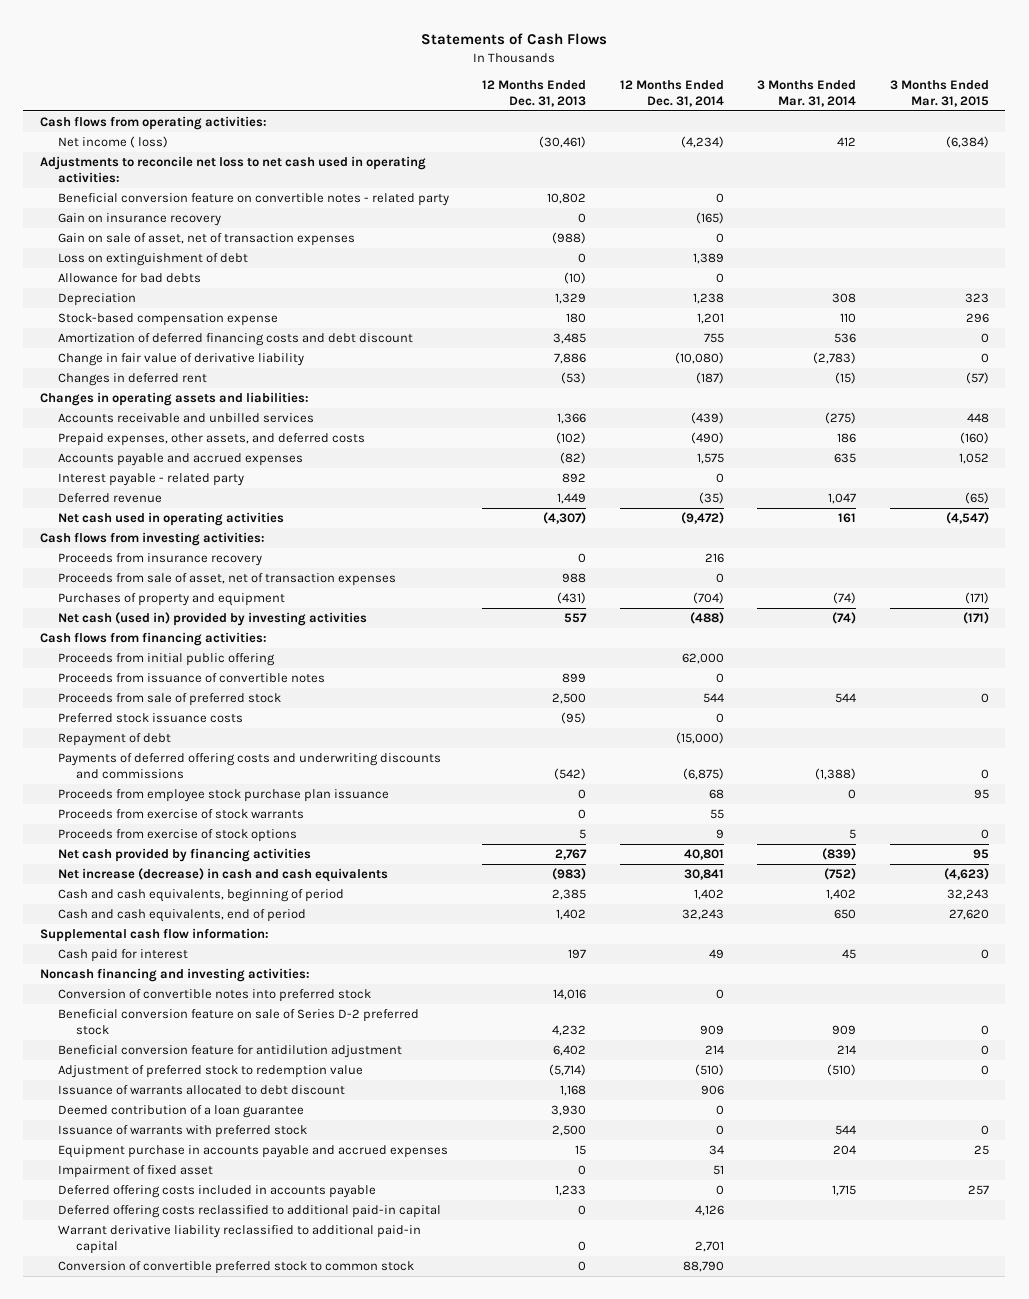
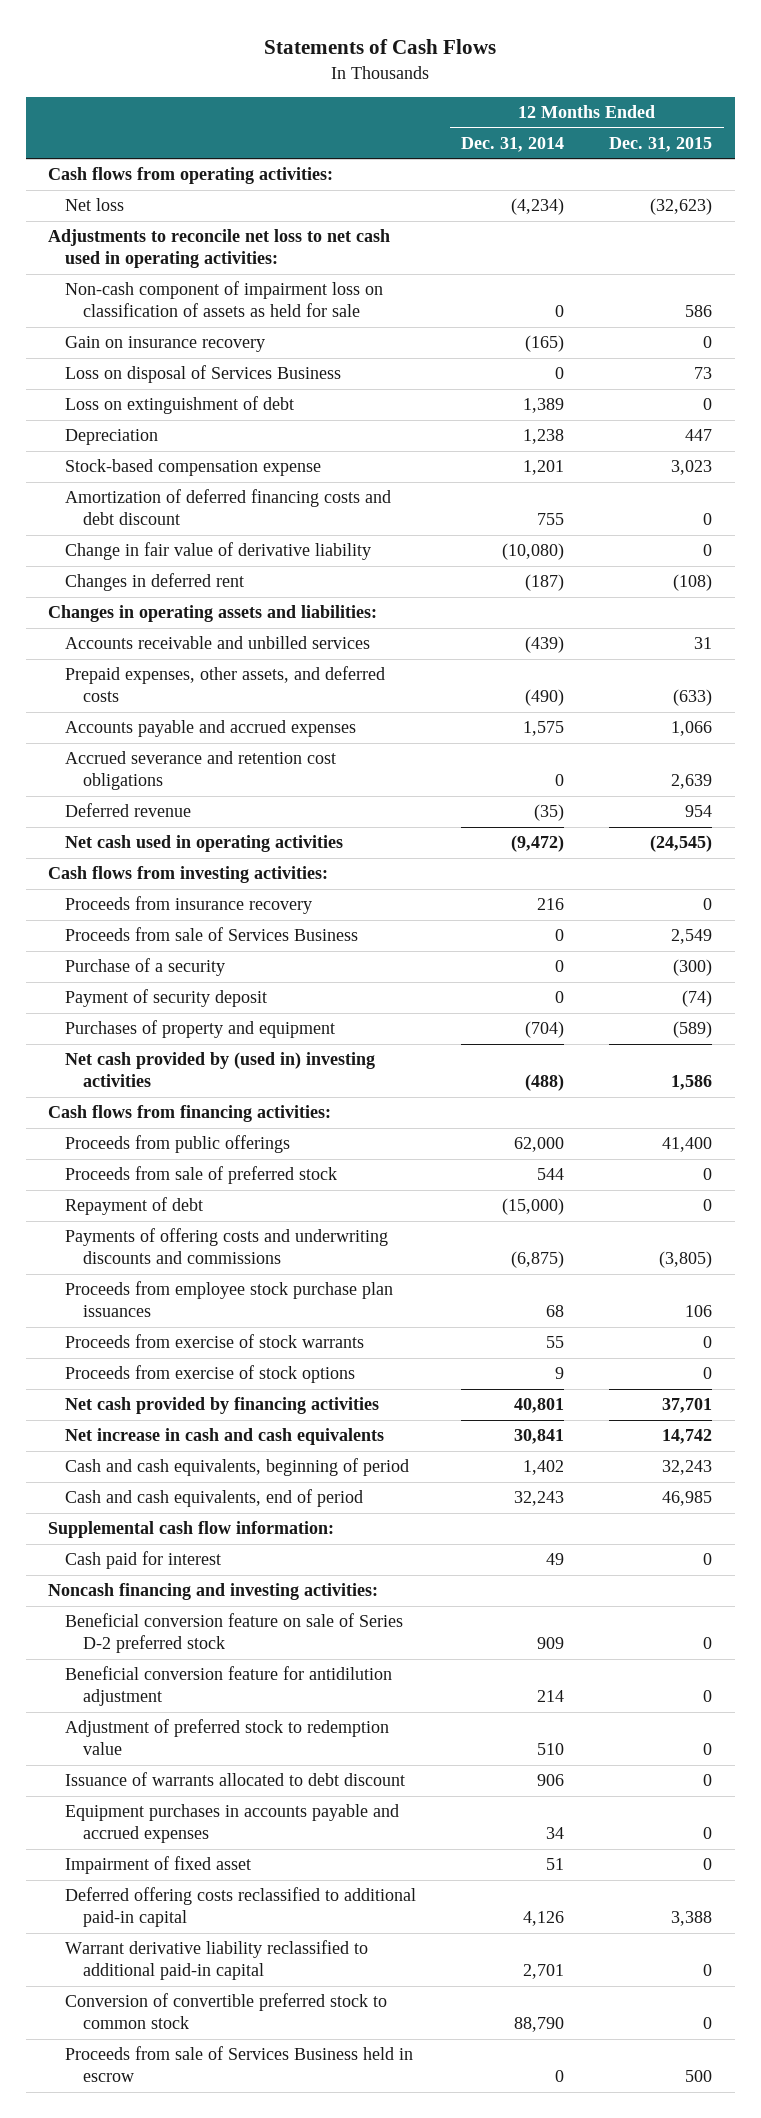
- | 12 Months Ended Dec. 31, 2013 | 12 Months Ended Dec. 31, 2014 | 3 Months Ended Mar. 31, 2014 | 3 Months Ended Mar. 31, 2015
+ | 12 Months Ended Dec. 31, 2014 | 12 Months Ended Dec. 31, 2015
- Net income ( loss) | (30,461) | (4,234) | 412 | (6,384)
+ Net loss | (4,234) | (32,623)
- Beneficial conversion feature on convertible notes - related party | 10,802 | 0 | |
+ Non-cash component of impairment loss on classification of assets as held for sale | 0 | 586
- Gain on sale of asset, net of transaction expenses | (988) | 0 | |
+ Loss on disposal of Services Business | 0 | 73
- Allowance for bad debts | (10) | 0 | |
- Interest payable - related party | 892 | 0 | |
+ Accrued severance and retention cost obligations | 0 | 2,639
- Proceeds from sale of asset, net of transaction expenses | 988 | 0 | |
+ Proceeds from sale of Services Business | 0 | 2,549
+ Purchase of a security | 0 | (300)
+ Payment of security deposit | 0 | (74)
- Net cash (used in) provided by investing activities | 557 | (488) | (74) | (171)
+ Net cash provided by (used in) investing activities | (488) | 1,586
- Proceeds from initial public offering | | 62,000 | |
- Proceeds from issuance of convertible notes | 899 | 0 | |
+ Proceeds from public offerings | 62,000 | 41,400
- Preferred stock issuance costs | (95) | 0 | |
- Payments of deferred offering costs and underwriting discounts and commissions | (542) | (6,875) | (1,388) | 0
- Proceeds from employee stock purchase plan issuance | 0 | 68 | 0 | 95
+ Payments of offering costs and underwriting discounts and commissions | (6,875) | (3,805)
+ Proceeds from employee stock purchase plan issuances | 68 | 106
- Net increase (decrease) in cash and cash equivalents | (983) | 30,841 | (752) | (4,623)
+ Net increase in cash and cash equivalents | 30,841 | 14,742
- Conversion of convertible notes into preferred stock | 14,016 | 0 | |
- Adjustment of preferred stock to redemption value | (5,714) | (510) | (510) | 0
+ Adjustment of preferred stock to redemption value | 510 | 0
- Deemed contribution of a loan guarantee | 3,930 | 0 | |
- Issuance of warrants with preferred stock | 2,500 | 0 | 544 | 0
- Equipment purchase in accounts payable and accrued expenses | 15 | 34 | 204 | 25
+ Equipment purchases in accounts payable and accrued expenses | 34 | 0
- Deferred offering costs included in accounts payable | 1,233 | 0 | 1,715 | 257
+ Proceeds from sale of Services Business held in escrow | 0 | 500

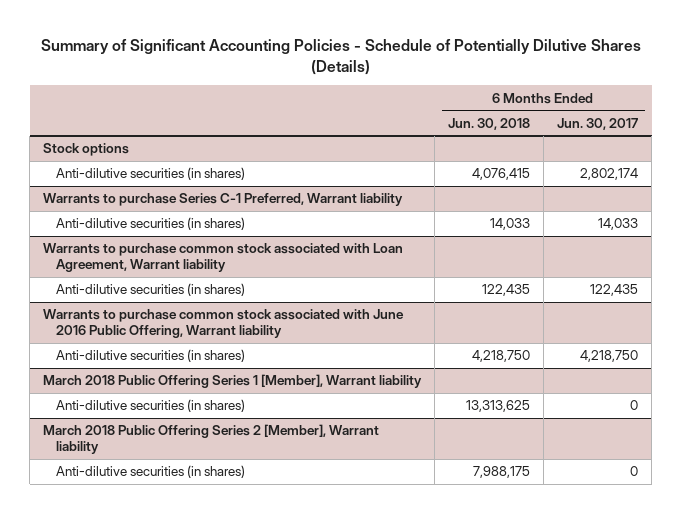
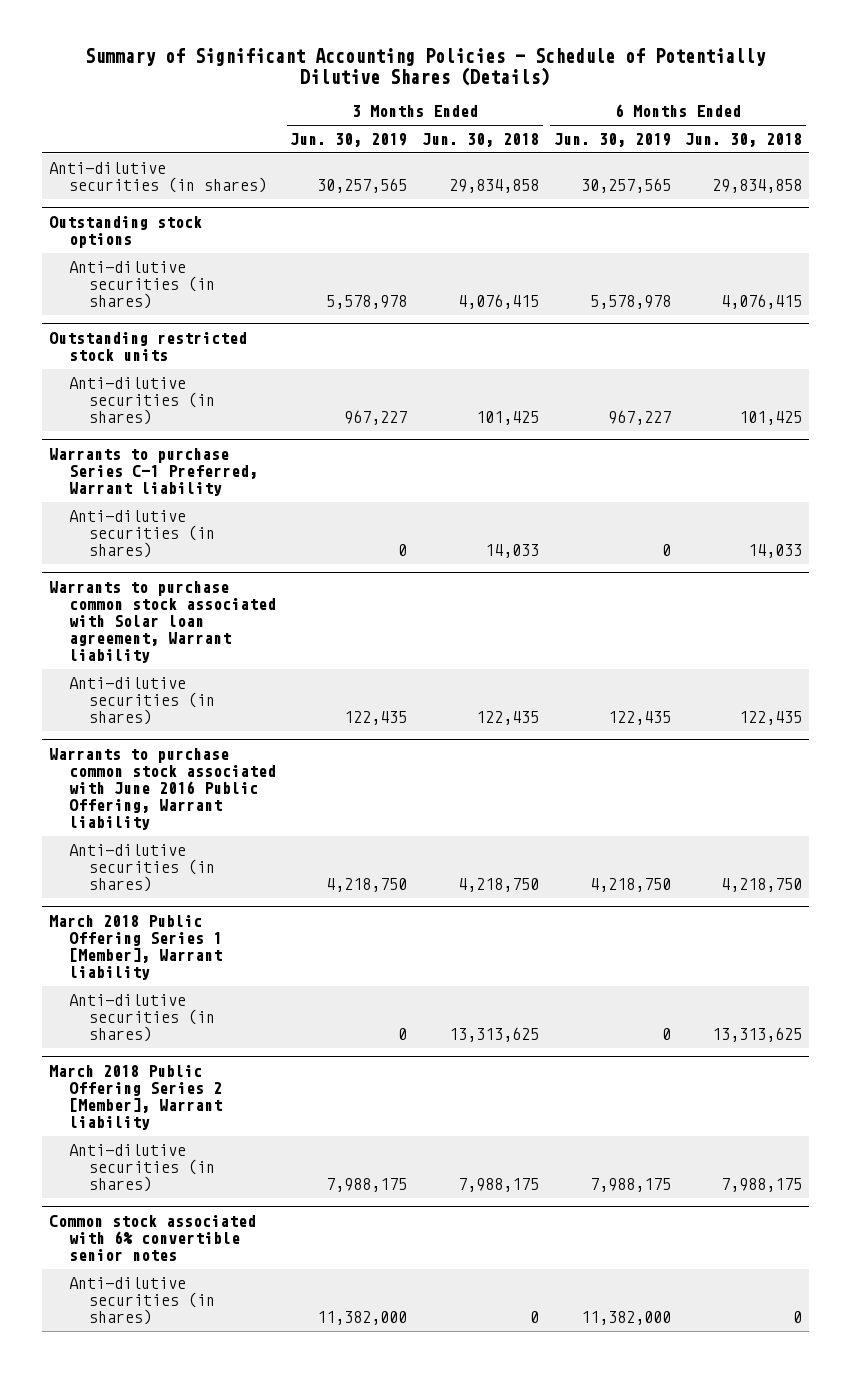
- | 6 Months Ended Jun. 30, 2018 | 6 Months Ended Jun. 30, 2017
+ | 3 Months Ended Jun. 30, 2019 | 3 Months Ended Jun. 30, 2018 | 6 Months Ended Jun. 30, 2019 | 6 Months Ended Jun. 30, 2018
- Stock options
+ Anti-dilutive securities (in shares) | 30,257,565 | 29,834,858 | 30,257,565 | 29,834,858
+ Outstanding stock options
+ Outstanding restricted stock units
+ Anti-dilutive securities (in shares) | 967,227 | 101,425 | 967,227 | 101,425
- Warrants to purchase common stock associated with Loan Agreement, Warrant liability
+ Warrants to purchase common stock associated with Solar loan agreement, Warrant liability
+ Common stock associated with 6% convertible senior notes
+ Anti-dilutive securities (in shares) | 11,382,000 | 0 | 11,382,000 | 0

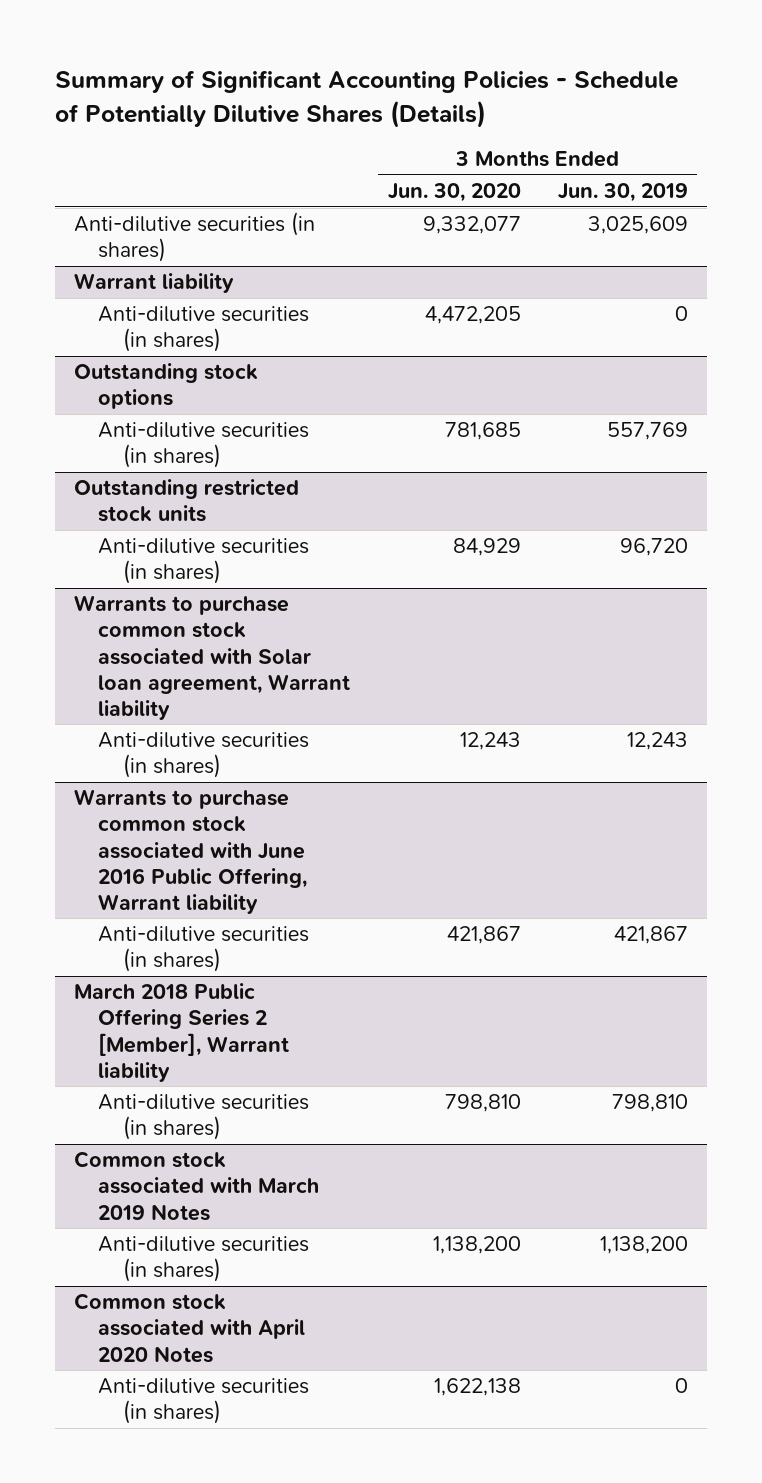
- | 3 Months Ended Jun. 30, 2019 | 3 Months Ended Jun. 30, 2018 | 6 Months Ended Jun. 30, 2019 | 6 Months Ended Jun. 30, 2018
+ | 3 Months Ended Jun. 30, 2020 | 3 Months Ended Jun. 30, 2019
- Anti-dilutive securities (in shares) | 30,257,565 | 29,834,858 | 30,257,565 | 29,834,858
+ Anti-dilutive securities (in shares) | 9,332,077 | 3,025,609
+ Warrant liability
+ Anti-dilutive securities (in shares) | 4,472,205 | 0
@ Outstanding stock options
- Anti-dilutive securities (in shares) | 5,578,978 | 4,076,415 | 5,578,978 | 4,076,415
+ Anti-dilutive securities (in shares) | 781,685 | 557,769
@ Outstanding restricted stock units
- Anti-dilutive securities (in shares) | 967,227 | 101,425 | 967,227 | 101,425
- Warrants to purchase Series C-1 Preferred, Warrant liability
- Anti-dilutive securities (in shares) | 0 | 14,033 | 0 | 14,033
@ Outstanding restricted stock units
+ Anti-dilutive securities (in shares) | 84,929 | 96,720
@ Warrants to purchase common stock associated with Solar loan agreement, Warrant liability
- Anti-dilutive securities (in shares) | 122,435 | 122,435 | 122,435 | 122,435
+ Anti-dilutive securities (in shares) | 12,243 | 12,243
@ Warrants to purchase common stock associated with June 2016 Public Offering, Warrant liability
- Anti-dilutive securities (in shares) | 4,218,750 | 4,218,750 | 4,218,750 | 4,218,750
- March 2018 Public Offering Series 1 [Member], Warrant liability
- Anti-dilutive securities (in shares) | 0 | 13,313,625 | 0 | 13,313,625
@ Warrants to purchase common stock associated with June 2016 Public Offering, Warrant liability
+ Anti-dilutive securities (in shares) | 421,867 | 421,867
@ March 2018 Public Offering Series 2 [Member], Warrant liability
- Anti-dilutive securities (in shares) | 7,988,175 | 7,988,175 | 7,988,175 | 7,988,175
- Common stock associated with 6% convertible senior notes
- Anti-dilutive securities (in shares) | 11,382,000 | 0 | 11,382,000 | 0
@ March 2018 Public Offering Series 2 [Member], Warrant liability
+ Anti-dilutive securities (in shares) | 798,810 | 798,810
+ Common stock associated with March 2019 Notes
+ Anti-dilutive securities (in shares) | 1,138,200 | 1,138,200
+ Common stock associated with April 2020 Notes
+ Anti-dilutive securities (in shares) | 1,622,138 | 0

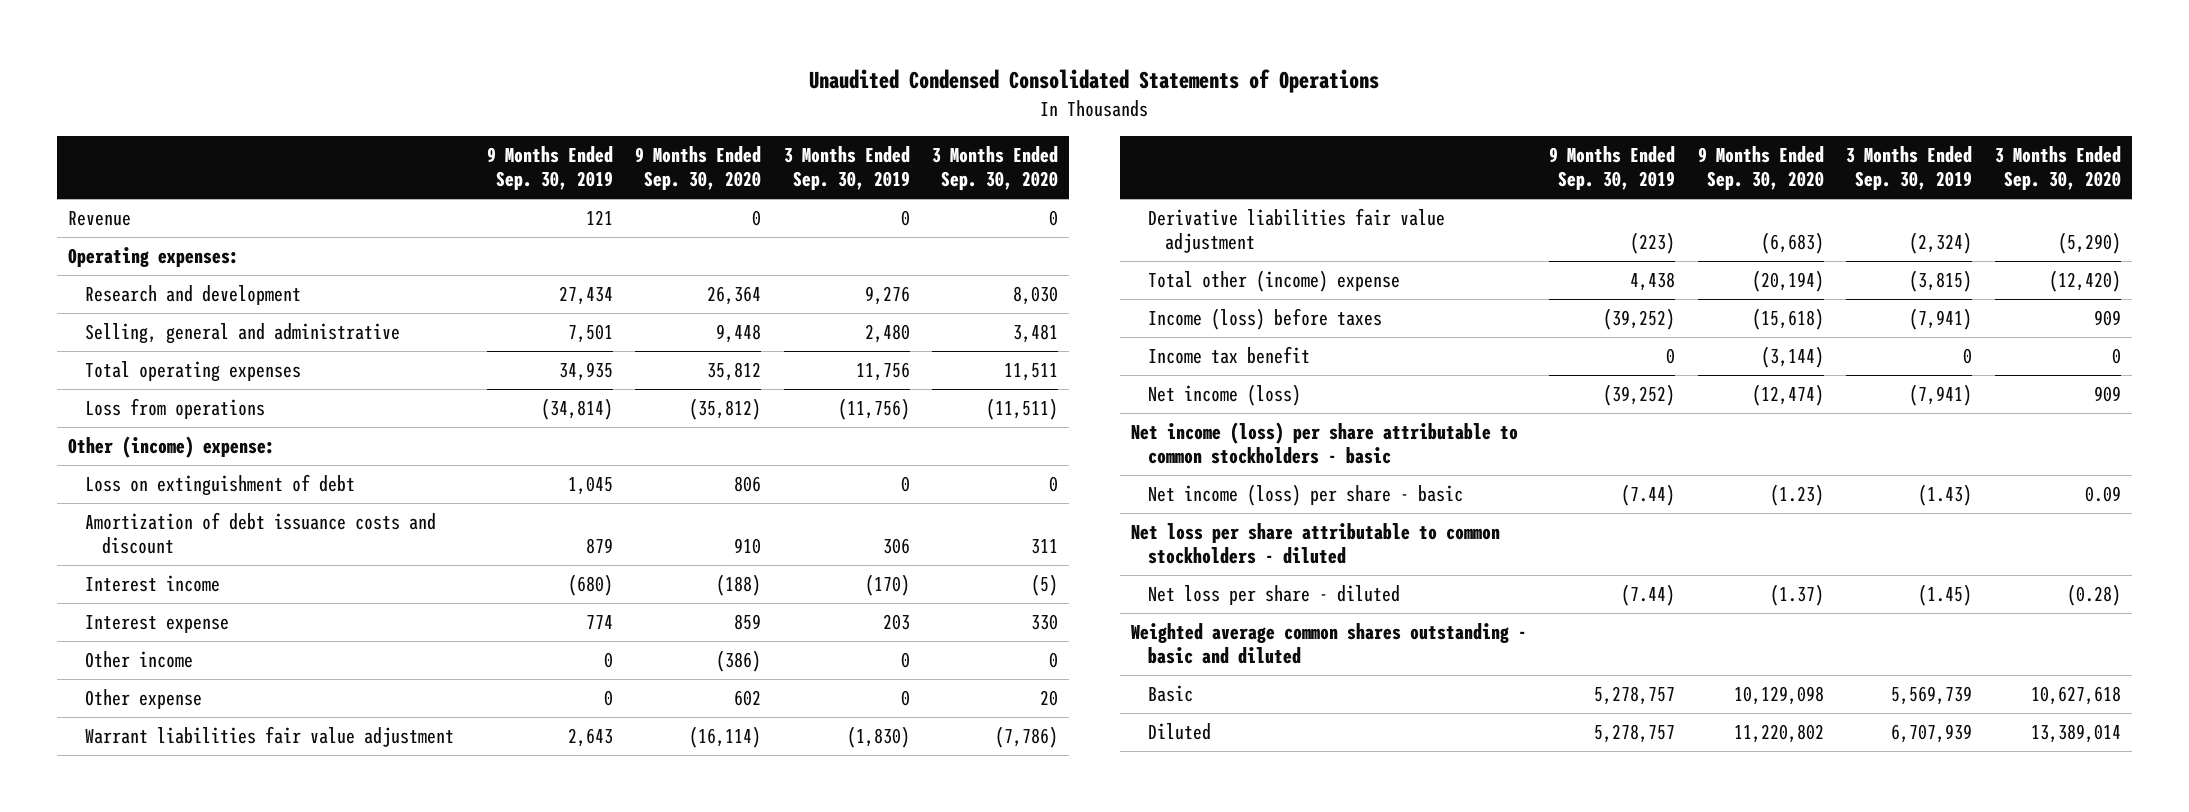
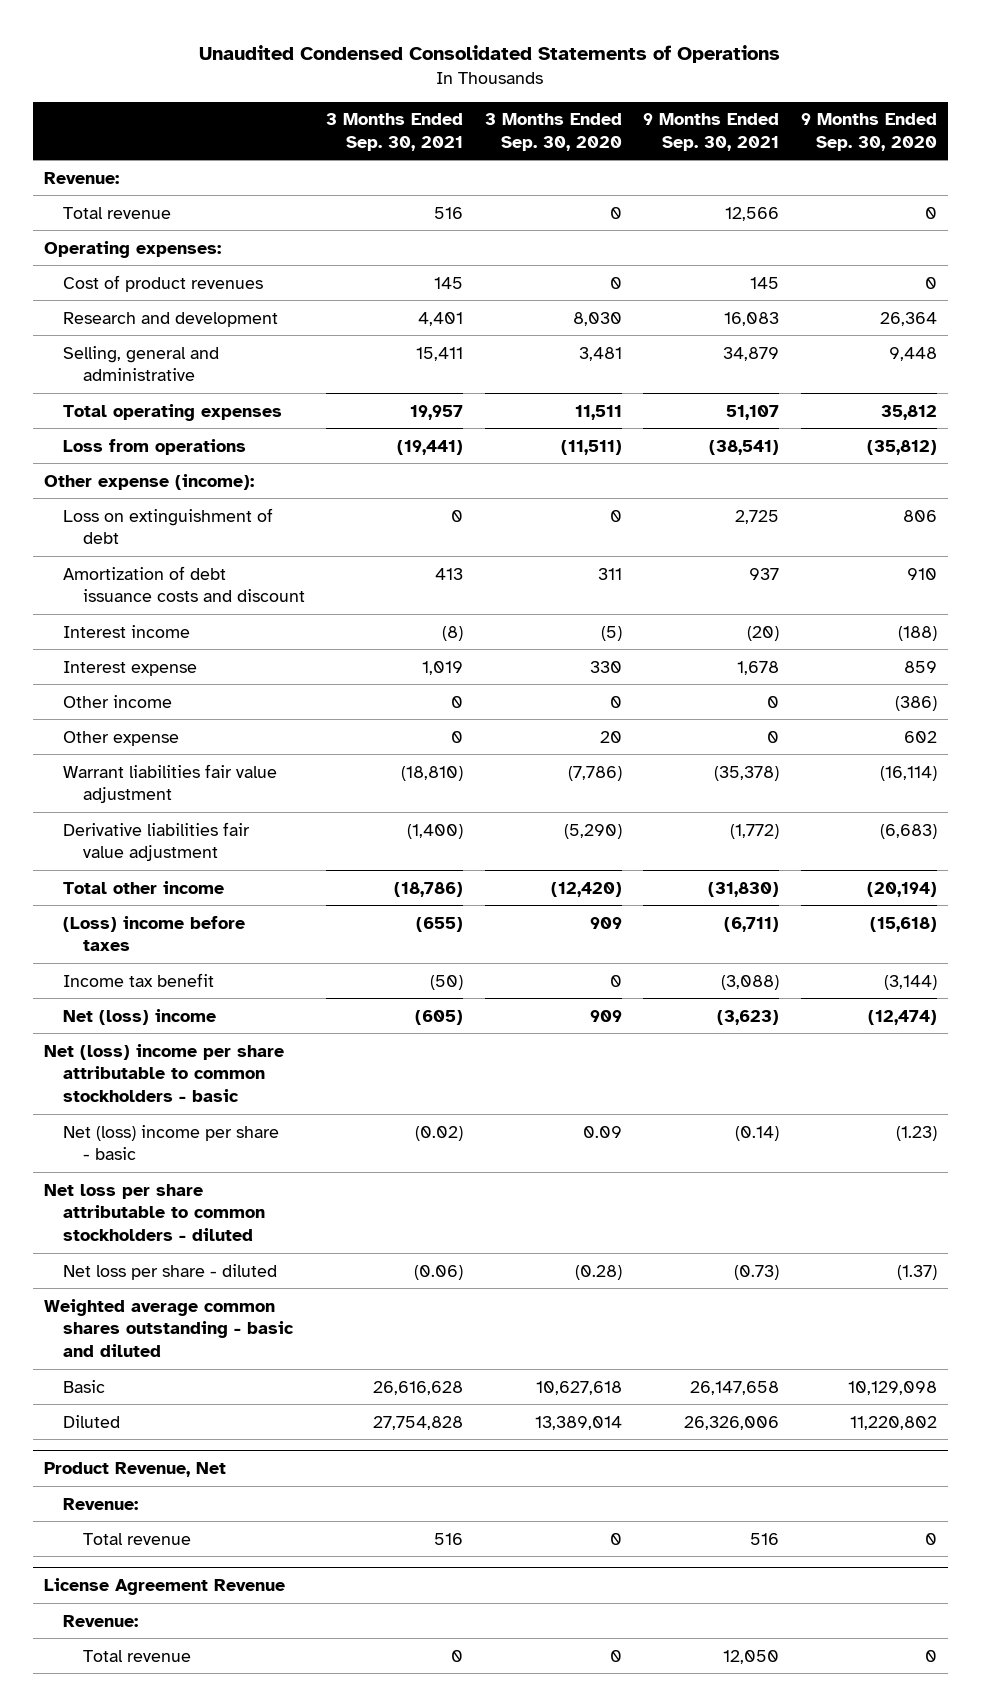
- | 9 Months Ended Sep. 30, 2019 | 9 Months Ended Sep. 30, 2020 | 3 Months Ended Sep. 30, 2019 | 3 Months Ended Sep. 30, 2020
+ | 3 Months Ended Sep. 30, 2021 | 3 Months Ended Sep. 30, 2020 | 9 Months Ended Sep. 30, 2021 | 9 Months Ended Sep. 30, 2020
- Revenue | 121 | 0 | 0 | 0
+ Revenue:
+ Total revenue | 516 | 0 | 12,566 | 0
+ Cost of product revenues | 145 | 0 | 145 | 0
- Other (income) expense:
+ Other expense (income):
- Total other (income) expense | 4,438 | (20,194) | (3,815) | (12,420)
- Income (loss) before taxes | (39,252) | (15,618) | (7,941) | 909
+ Total other income | (18,786) | (12,420) | (31,830) | (20,194)
+ (Loss) income before taxes | (655) | 909 | (6,711) | (15,618)
- Net income (loss) | (39,252) | (12,474) | (7,941) | 909
- Net income (loss) per share attributable to common stockholders - basic
- Net income (loss) per share - basic | (7.44) | (1.23) | (1.43) | 0.09
+ Net (loss) income | (605) | 909 | (3,623) | (12,474)
+ Net (loss) income per share attributable to common stockholders - basic
+ Net (loss) income per share - basic | (0.02) | 0.09 | (0.14) | (1.23)
+ Product Revenue, Net
+ Revenue:
+ Total revenue | 516 | 0 | 516 | 0
+ License Agreement Revenue
+ Revenue:
+ Total revenue | 0 | 0 | 12,050 | 0

